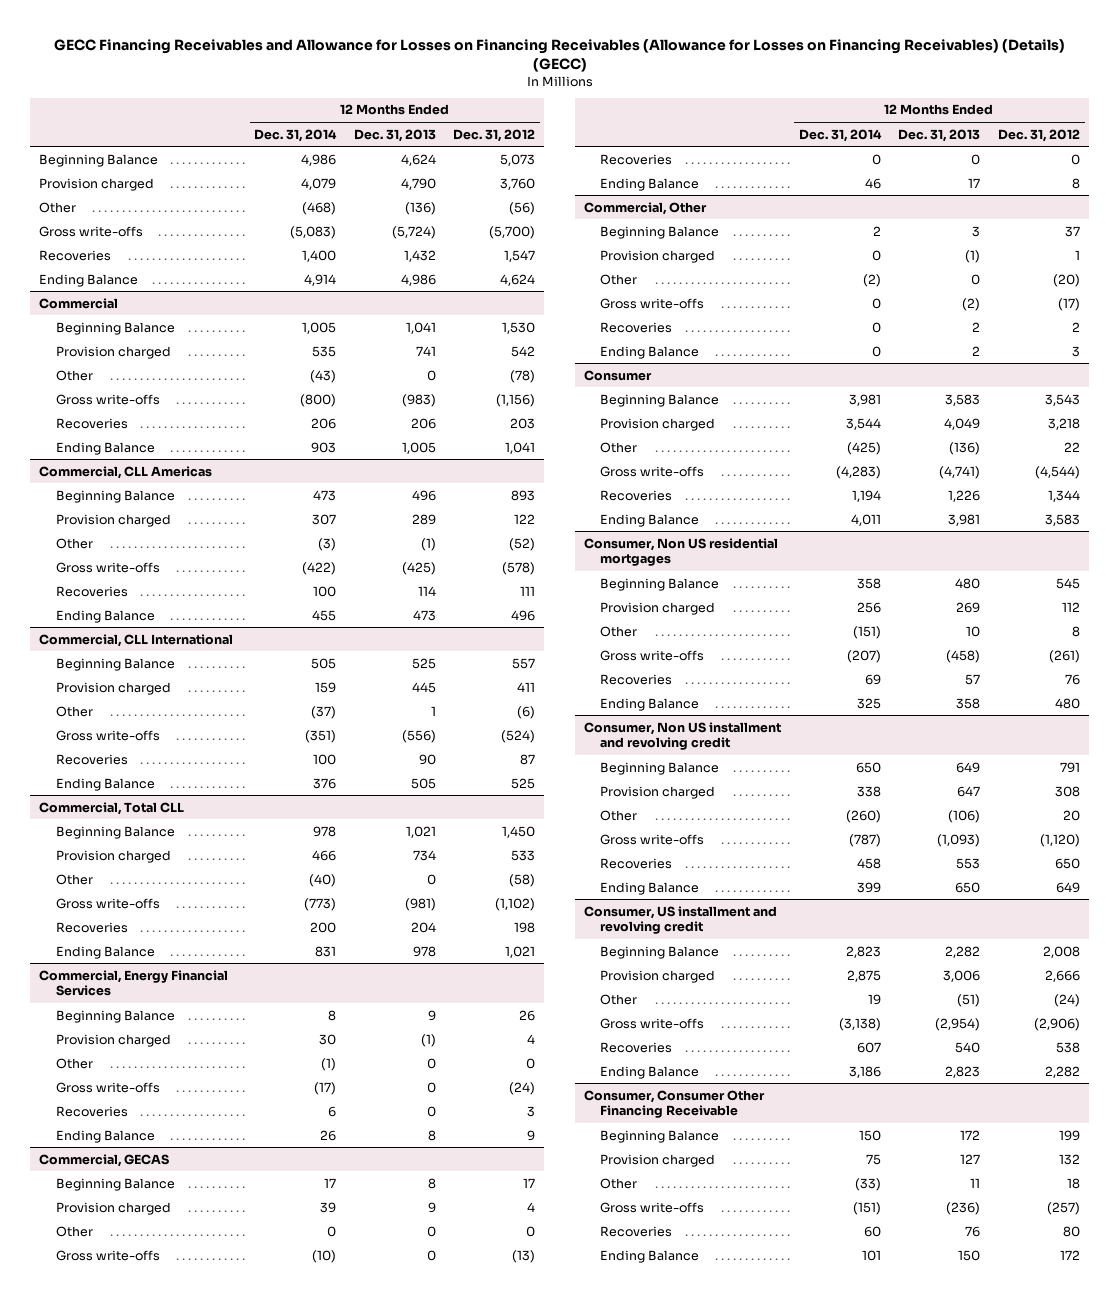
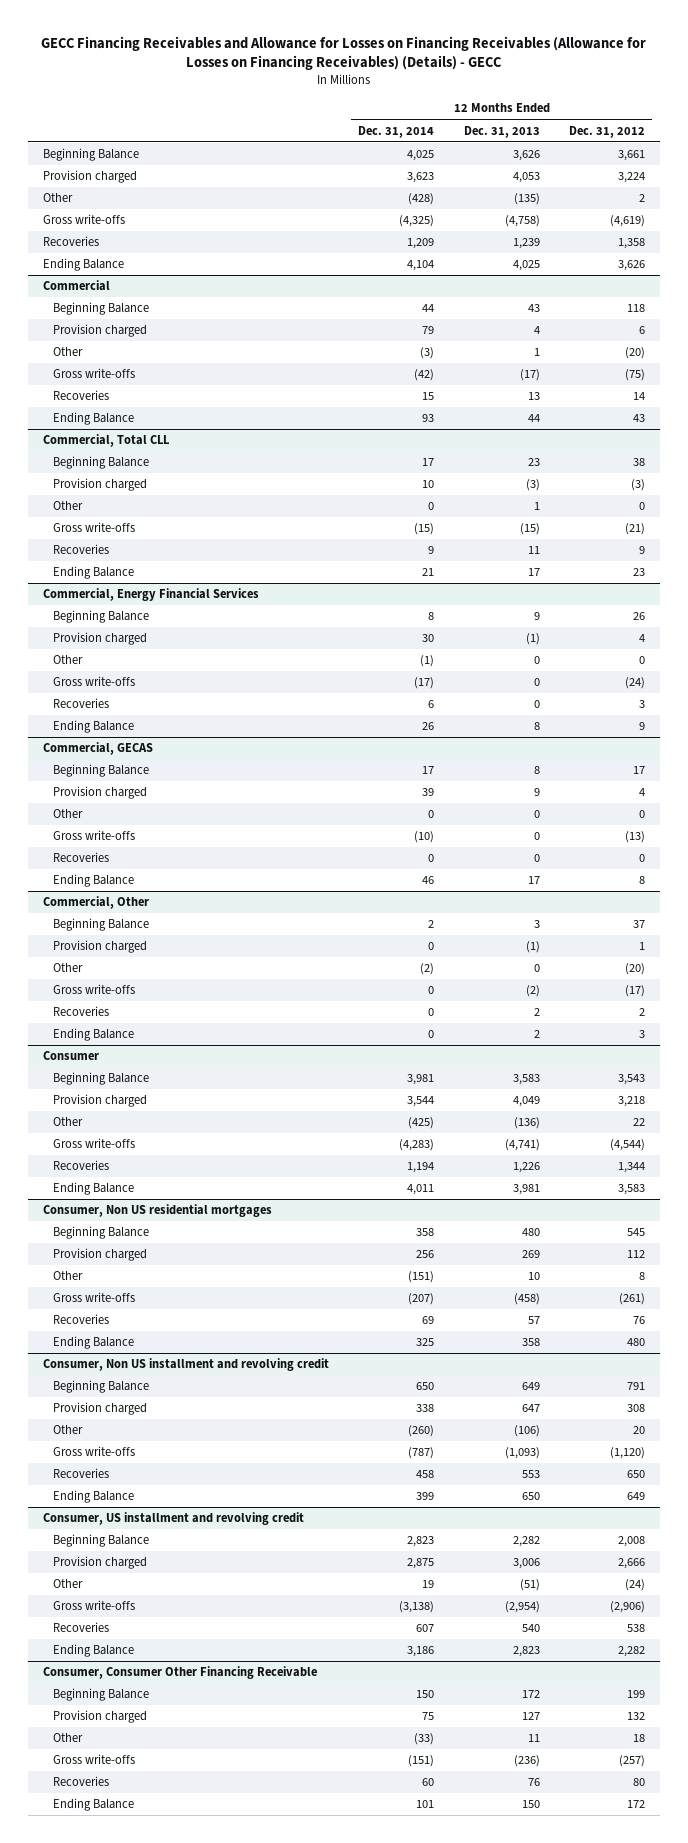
- GECC Financing Receivables and Allowance for Losses on Financing Receivables (Allowance for Losses on Financing Receivables) (Details) (GECC)
+ GECC Financing Receivables and Allowance for Losses on Financing Receivables (Allowance for Losses on Financing Receivables) (Details) - GECC
- Beginning Balance | 4,986 | 4,624 | 5,073
- Provision charged | 4,079 | 4,790 | 3,760
- Other | (468) | (136) | (56)
- Gross write-offs | (5,083) | (5,724) | (5,700)
- Recoveries | 1,400 | 1,432 | 1,547
- Ending Balance | 4,914 | 4,986 | 4,624
+ Beginning Balance | 4,025 | 3,626 | 3,661
+ Provision charged | 3,623 | 4,053 | 3,224
+ Other | (428) | (135) | 2
+ Gross write-offs | (4,325) | (4,758) | (4,619)
+ Recoveries | 1,209 | 1,239 | 1,358
+ Ending Balance | 4,104 | 4,025 | 3,626
@ Commercial
- Beginning Balance | 1,005 | 1,041 | 1,530
- Provision charged | 535 | 741 | 542
- Other | (43) | 0 | (78)
- Gross write-offs | (800) | (983) | (1,156)
- Recoveries | 206 | 206 | 203
- Ending Balance | 903 | 1,005 | 1,041
- Commercial, CLL Americas
- Beginning Balance | 473 | 496 | 893
- Provision charged | 307 | 289 | 122
- Other | (3) | (1) | (52)
- Gross write-offs | (422) | (425) | (578)
- Recoveries | 100 | 114 | 111
- Ending Balance | 455 | 473 | 496
- Commercial, CLL International
- Beginning Balance | 505 | 525 | 557
- Provision charged | 159 | 445 | 411
- Other | (37) | 1 | (6)
- Gross write-offs | (351) | (556) | (524)
- Recoveries | 100 | 90 | 87
- Ending Balance | 376 | 505 | 525
@ Commercial
+ Beginning Balance | 44 | 43 | 118
+ Provision charged | 79 | 4 | 6
+ Other | (3) | 1 | (20)
+ Gross write-offs | (42) | (17) | (75)
+ Recoveries | 15 | 13 | 14
+ Ending Balance | 93 | 44 | 43
@ Commercial, Total CLL
- Beginning Balance | 978 | 1,021 | 1,450
- Provision charged | 466 | 734 | 533
- Other | (40) | 0 | (58)
- Gross write-offs | (773) | (981) | (1,102)
- Recoveries | 200 | 204 | 198
- Ending Balance | 831 | 978 | 1,021
+ Beginning Balance | 17 | 23 | 38
+ Provision charged | 10 | (3) | (3)
+ Other | 0 | 1 | 0
+ Gross write-offs | (15) | (15) | (21)
+ Recoveries | 9 | 11 | 9
+ Ending Balance | 21 | 17 | 23

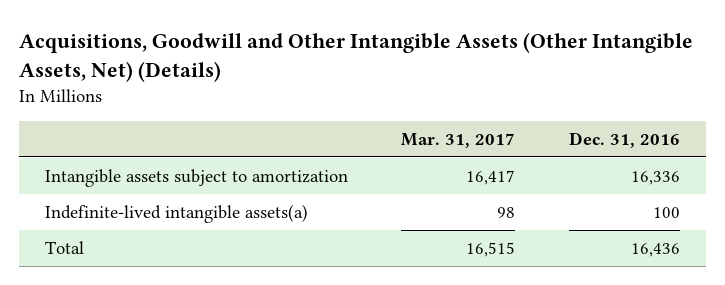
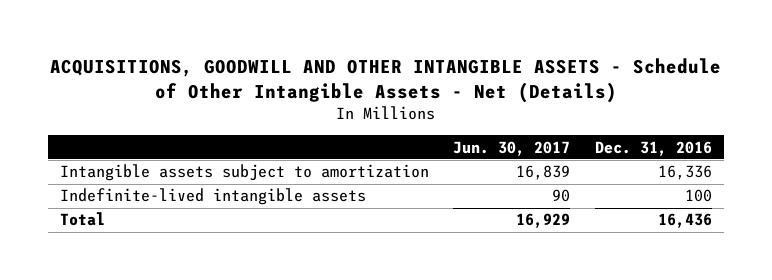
- Acquisitions, Goodwill and Other Intangible Assets (Other Intangible Assets, Net) (Details)
+ ACQUISITIONS, GOODWILL AND OTHER INTANGIBLE ASSETS - Schedule of Other Intangible Assets - Net (Details)
- | Mar. 31, 2017 | Dec. 31, 2016
+ | Jun. 30, 2017 | Dec. 31, 2016
- Indefinite-lived intangible assets(a) | 98 | 100
+ Indefinite-lived intangible assets | 90 | 100

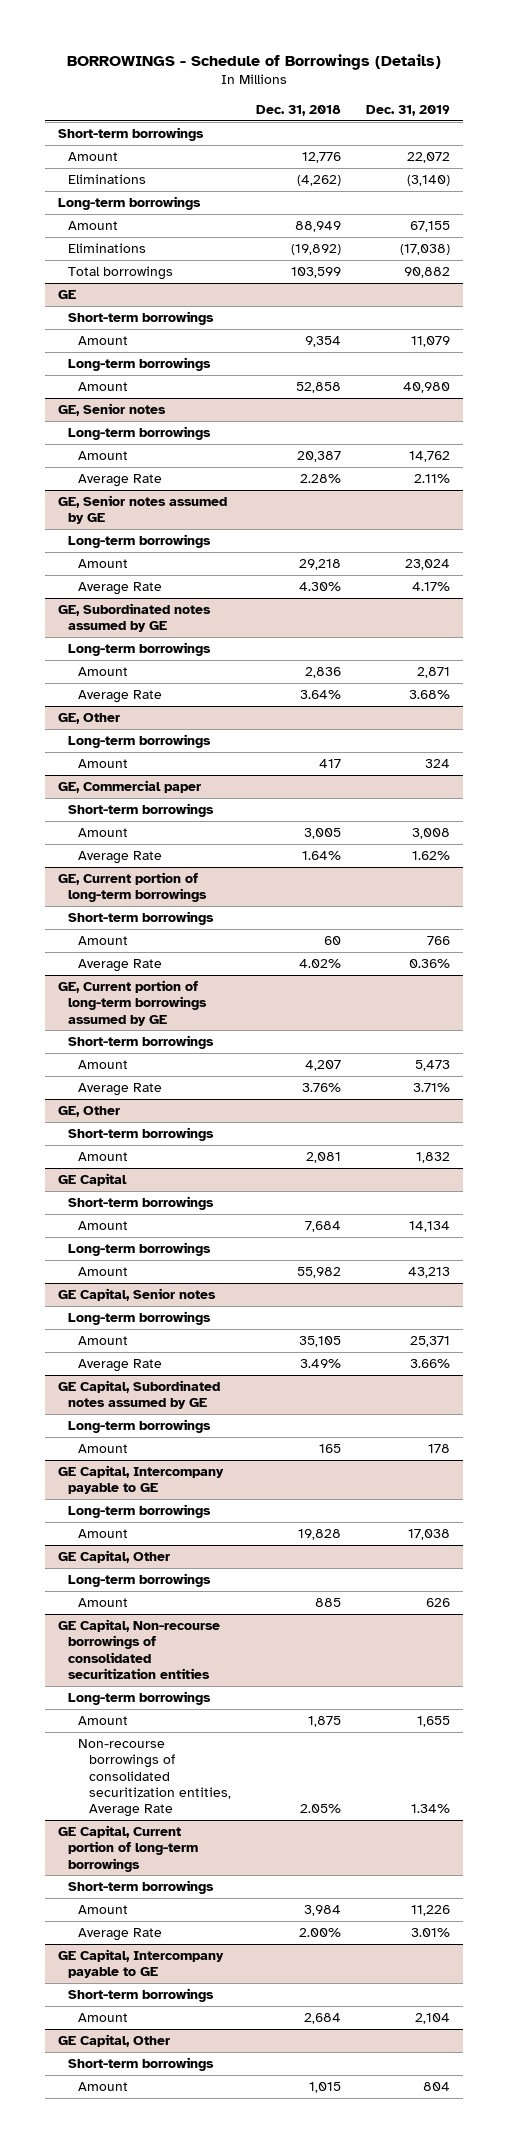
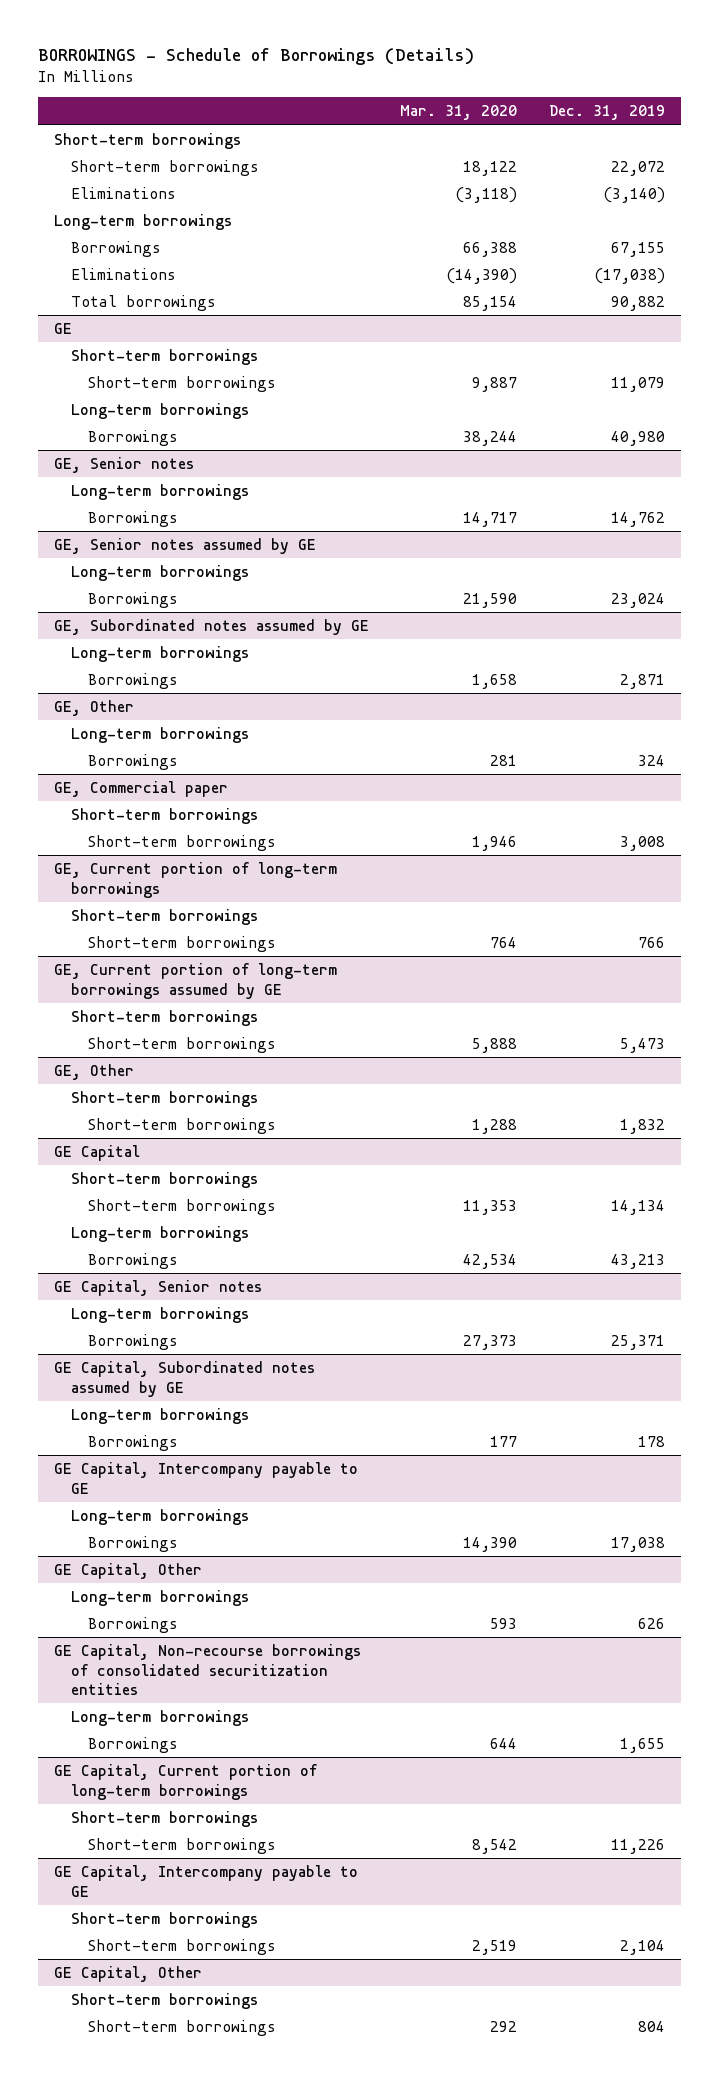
- | Dec. 31, 2018 | Dec. 31, 2019
+ | Mar. 31, 2020 | Dec. 31, 2019
- Amount | 12,776 | 22,072
+ Short-term borrowings | 18,122 | 22,072
- Amount | 88,949 | 67,155
+ Borrowings | 66,388 | 67,155
@ GE
- Amount | 9,354 | 11,079
+ Short-term borrowings | 9,887 | 11,079
- Amount | 52,858 | 40,980
+ Borrowings | 38,244 | 40,980
@ GE, Senior notes
- Amount | 20,387 | 14,762
- Average Rate | 2.28% | 2.11%
+ Borrowings | 14,717 | 14,762
@ GE, Senior notes assumed by GE
- Amount | 29,218 | 23,024
- Average Rate | 4.30% | 4.17%
+ Borrowings | 21,590 | 23,024
@ GE, Subordinated notes assumed by GE
- Amount | 2,836 | 2,871
- Average Rate | 3.64% | 3.68%
+ Borrowings | 1,658 | 2,871
@ GE, Other
- Amount | 417 | 324
+ Borrowings | 281 | 324
@ GE, Commercial paper
- Amount | 3,005 | 3,008
- Average Rate | 1.64% | 1.62%
+ Short-term borrowings | 1,946 | 3,008
@ GE, Current portion of long-term borrowings
- Amount | 60 | 766
- Average Rate | 4.02% | 0.36%
+ Short-term borrowings | 764 | 766
@ GE, Current portion of long-term borrowings assumed by GE
- Amount | 4,207 | 5,473
- Average Rate | 3.76% | 3.71%
+ Short-term borrowings | 5,888 | 5,473
@ GE, Other
- Amount | 2,081 | 1,832
+ Short-term borrowings | 1,288 | 1,832
@ GE Capital
- Amount | 7,684 | 14,134
+ Short-term borrowings | 11,353 | 14,134
- Amount | 55,982 | 43,213
+ Borrowings | 42,534 | 43,213
@ GE Capital, Senior notes
- Amount | 35,105 | 25,371
- Average Rate | 3.49% | 3.66%
+ Borrowings | 27,373 | 25,371
@ GE Capital, Subordinated notes assumed by GE
- Amount | 165 | 178
+ Borrowings | 177 | 178
@ GE Capital, Intercompany payable to GE
- Amount | 19,828 | 17,038
+ Borrowings | 14,390 | 17,038
@ GE Capital, Other
- Amount | 885 | 626
+ Borrowings | 593 | 626
@ GE Capital, Non-recourse borrowings of consolidated securitization entities
- Amount | 1,875 | 1,655
- Non-recourse borrowings of consolidated securitization entities, Average Rate | 2.05% | 1.34%
+ Borrowings | 644 | 1,655
@ GE Capital, Current portion of long-term borrowings
- Amount | 3,984 | 11,226
- Average Rate | 2.00% | 3.01%
+ Short-term borrowings | 8,542 | 11,226
@ GE Capital, Intercompany payable to GE
- Amount | 2,684 | 2,104
+ Short-term borrowings | 2,519 | 2,104
@ GE Capital, Other
- Amount | 1,015 | 804
+ Short-term borrowings | 292 | 804

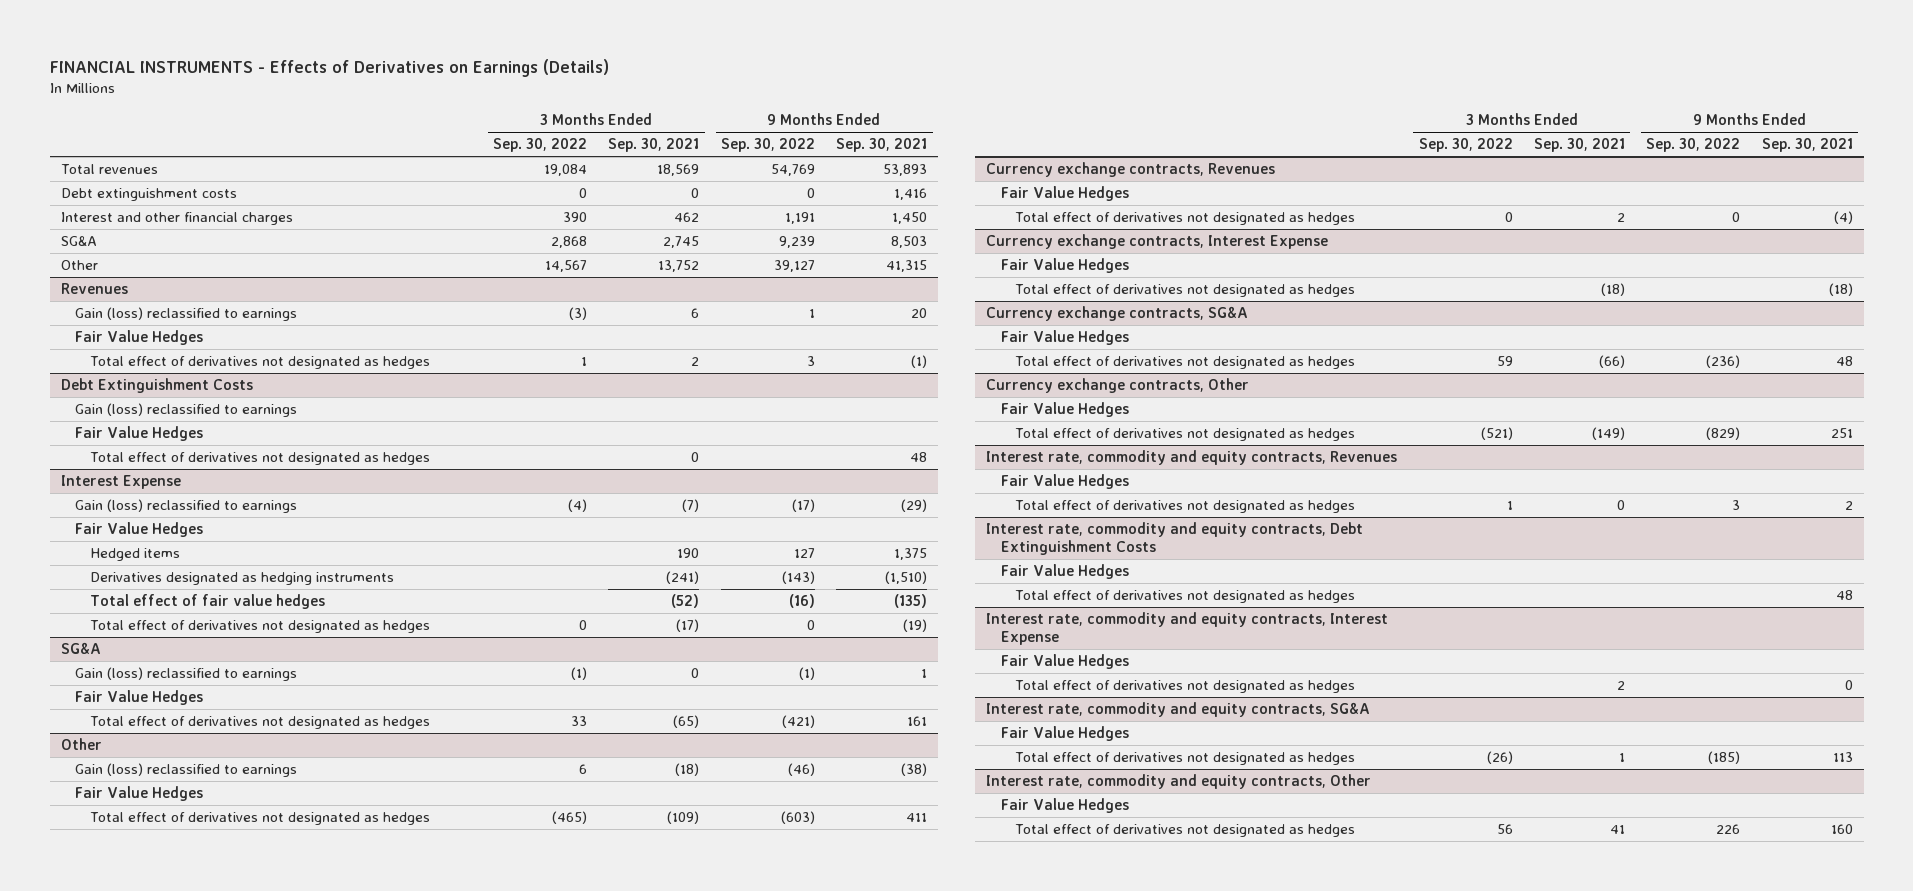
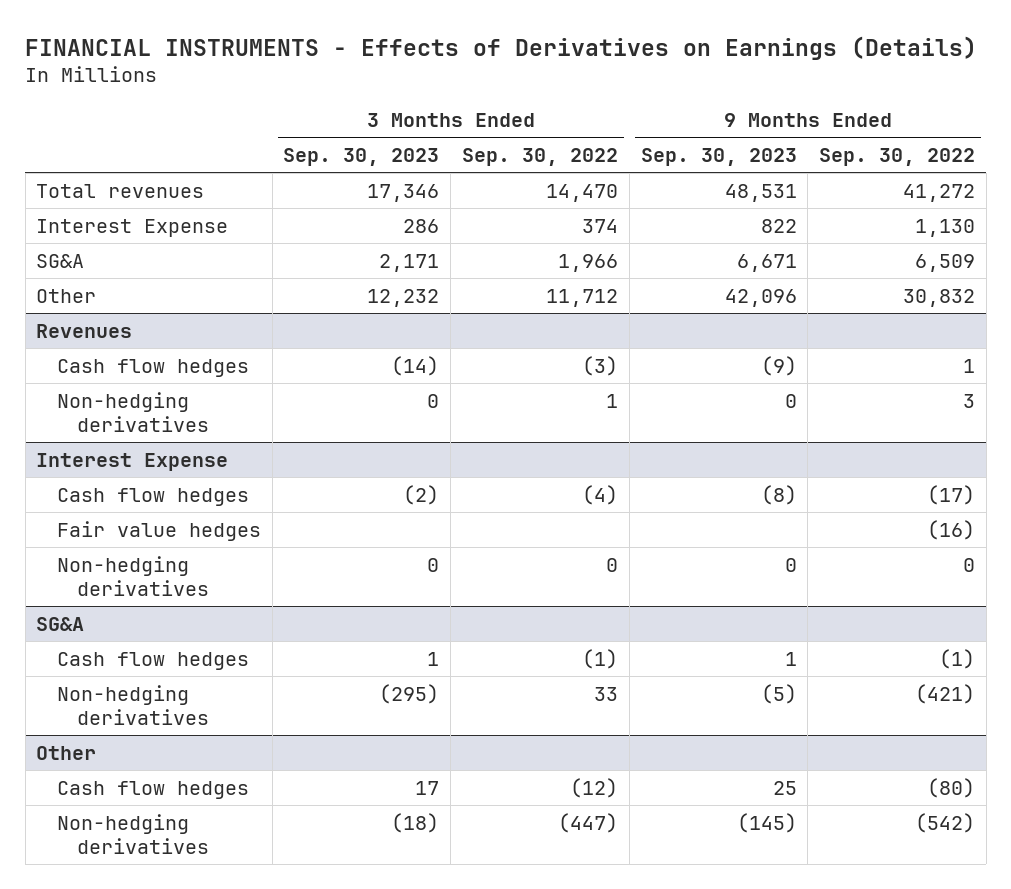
- | 3 Months Ended Sep. 30, 2022 | 3 Months Ended Sep. 30, 2021 | 9 Months Ended Sep. 30, 2022 | 9 Months Ended Sep. 30, 2021
+ | 3 Months Ended Sep. 30, 2023 | 3 Months Ended Sep. 30, 2022 | 9 Months Ended Sep. 30, 2023 | 9 Months Ended Sep. 30, 2022
- Total revenues | 19,084 | 18,569 | 54,769 | 53,893
- Debt extinguishment costs | 0 | 0 | 0 | 1,416
- Interest and other financial charges | 390 | 462 | 1,191 | 1,450
- SG&A | 2,868 | 2,745 | 9,239 | 8,503
- Other | 14,567 | 13,752 | 39,127 | 41,315
+ Total revenues | 17,346 | 14,470 | 48,531 | 41,272
+ Interest Expense | 286 | 374 | 822 | 1,130
+ SG&A | 2,171 | 1,966 | 6,671 | 6,509
+ Other | 12,232 | 11,712 | 42,096 | 30,832
@ Revenues
- Gain (loss) reclassified to earnings | (3) | 6 | 1 | 20
- Fair Value Hedges
- Total effect of derivatives not designated as hedges | 1 | 2 | 3 | (1)
- Debt Extinguishment Costs
- Gain (loss) reclassified to earnings
- Fair Value Hedges
- Total effect of derivatives not designated as hedges | | 0 | | 48
@ Revenues
+ Cash flow hedges | (14) | (3) | (9) | 1
+ Non-hedging derivatives | 0 | 1 | 0 | 3
@ Interest Expense
- Gain (loss) reclassified to earnings | (4) | (7) | (17) | (29)
- Fair Value Hedges
- Hedged items | | 190 | 127 | 1,375
- Derivatives designated as hedging instruments | | (241) | (143) | (1,510)
- Total effect of fair value hedges | | (52) | (16) | (135)
- Total effect of derivatives not designated as hedges | 0 | (17) | 0 | (19)
+ Cash flow hedges | (2) | (4) | (8) | (17)
+ Fair value hedges | | | | (16)
+ Non-hedging derivatives | 0 | 0 | 0 | 0
@ SG&A
- Gain (loss) reclassified to earnings | (1) | 0 | (1) | 1
- Fair Value Hedges
- Total effect of derivatives not designated as hedges | 33 | (65) | (421) | 161
+ Cash flow hedges | 1 | (1) | 1 | (1)
+ Non-hedging derivatives | (295) | 33 | (5) | (421)
@ Other
- Gain (loss) reclassified to earnings | 6 | (18) | (46) | (38)
- Fair Value Hedges
- Total effect of derivatives not designated as hedges | (465) | (109) | (603) | 411
- Currency exchange contracts, Revenues
- Fair Value Hedges
- Total effect of derivatives not designated as hedges | 0 | 2 | 0 | (4)
- Currency exchange contracts, Interest Expense
- Fair Value Hedges
- Total effect of derivatives not designated as hedges | | (18) | | (18)
- Currency exchange contracts, SG&A
- Fair Value Hedges
- Total effect of derivatives not designated as hedges | 59 | (66) | (236) | 48
- Currency exchange contracts, Other
- Fair Value Hedges
- Total effect of derivatives not designated as hedges | (521) | (149) | (829) | 251
- Interest rate, commodity and equity contracts, Revenues
- Fair Value Hedges
- Total effect of derivatives not designated as hedges | 1 | 0 | 3 | 2
- Interest rate, commodity and equity contracts, Debt Extinguishment Costs
- Fair Value Hedges
- Total effect of derivatives not designated as hedges | | | | 48
- Interest rate, commodity and equity contracts, Interest Expense
- Fair Value Hedges
- Total effect of derivatives not designated as hedges | | 2 | | 0
- Interest rate, commodity and equity contracts, SG&A
- Fair Value Hedges
- Total effect of derivatives not designated as hedges | (26) | 1 | (185) | 113
- Interest rate, commodity and equity contracts, Other
- Fair Value Hedges
- Total effect of derivatives not designated as hedges | 56 | 41 | 226 | 160
@ Other
+ Cash flow hedges | 17 | (12) | 25 | (80)
+ Non-hedging derivatives | (18) | (447) | (145) | (542)

